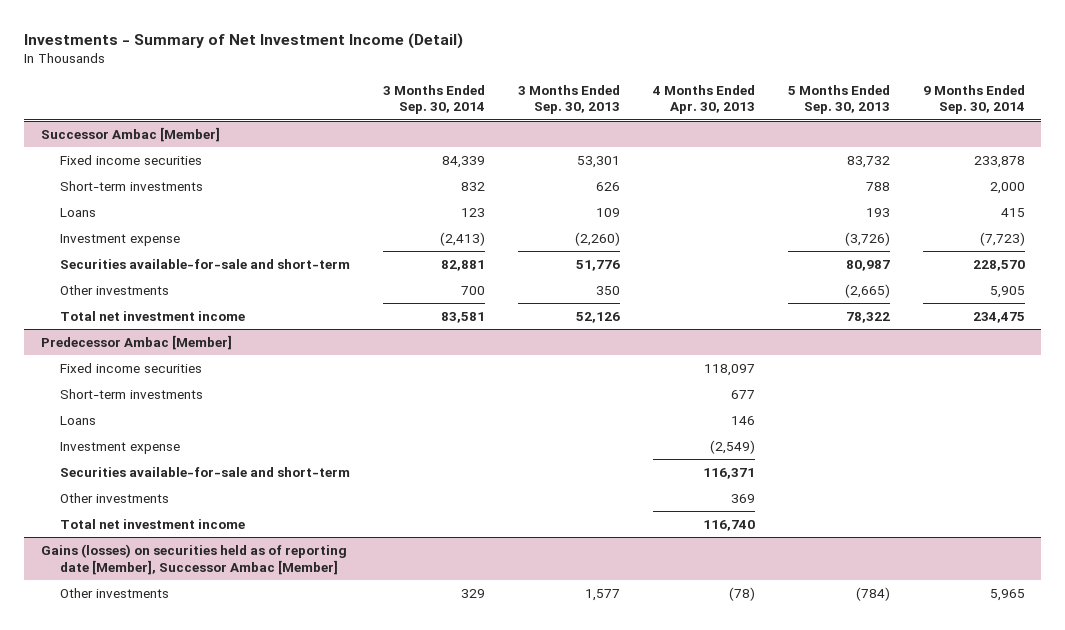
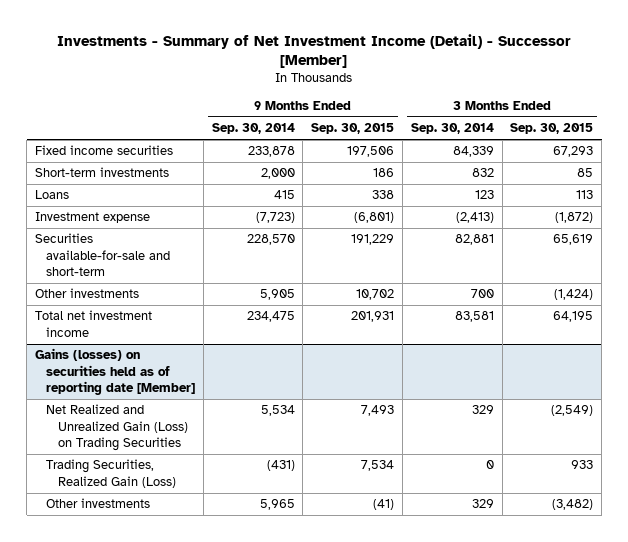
- Investments - Summary of Net Investment Income (Detail)
+ Investments - Summary of Net Investment Income (Detail) - Successor [Member]
- | 3 Months Ended Sep. 30, 2014 | 3 Months Ended Sep. 30, 2013 | 4 Months Ended Apr. 30, 2013 | 5 Months Ended Sep. 30, 2013 | 9 Months Ended Sep. 30, 2014
+ | 9 Months Ended Sep. 30, 2014 | 9 Months Ended Sep. 30, 2015 | 3 Months Ended Sep. 30, 2014 | 3 Months Ended Sep. 30, 2015
- Successor Ambac [Member]
- Predecessor Ambac [Member]
- Fixed income securities | | | 118,097 | |
- Short-term investments | | | 677 | |
- Loans | | | 146 | |
- Investment expense | | | (2,549) | |
- Securities available-for-sale and short-term | | | 116,371 | |
- Other investments | | | 369 | |
- Total net investment income | | | 116,740 | |
- Gains (losses) on securities held as of reporting date [Member], Successor Ambac [Member]
+ Gains (losses) on securities held as of reporting date [Member]
+ Net Realized and Unrealized Gain (Loss) on Trading Securities | 5,534 | 7,493 | 329 | (2,549)
+ Trading Securities, Realized Gain (Loss) | (431) | 7,534 | 0 | 933

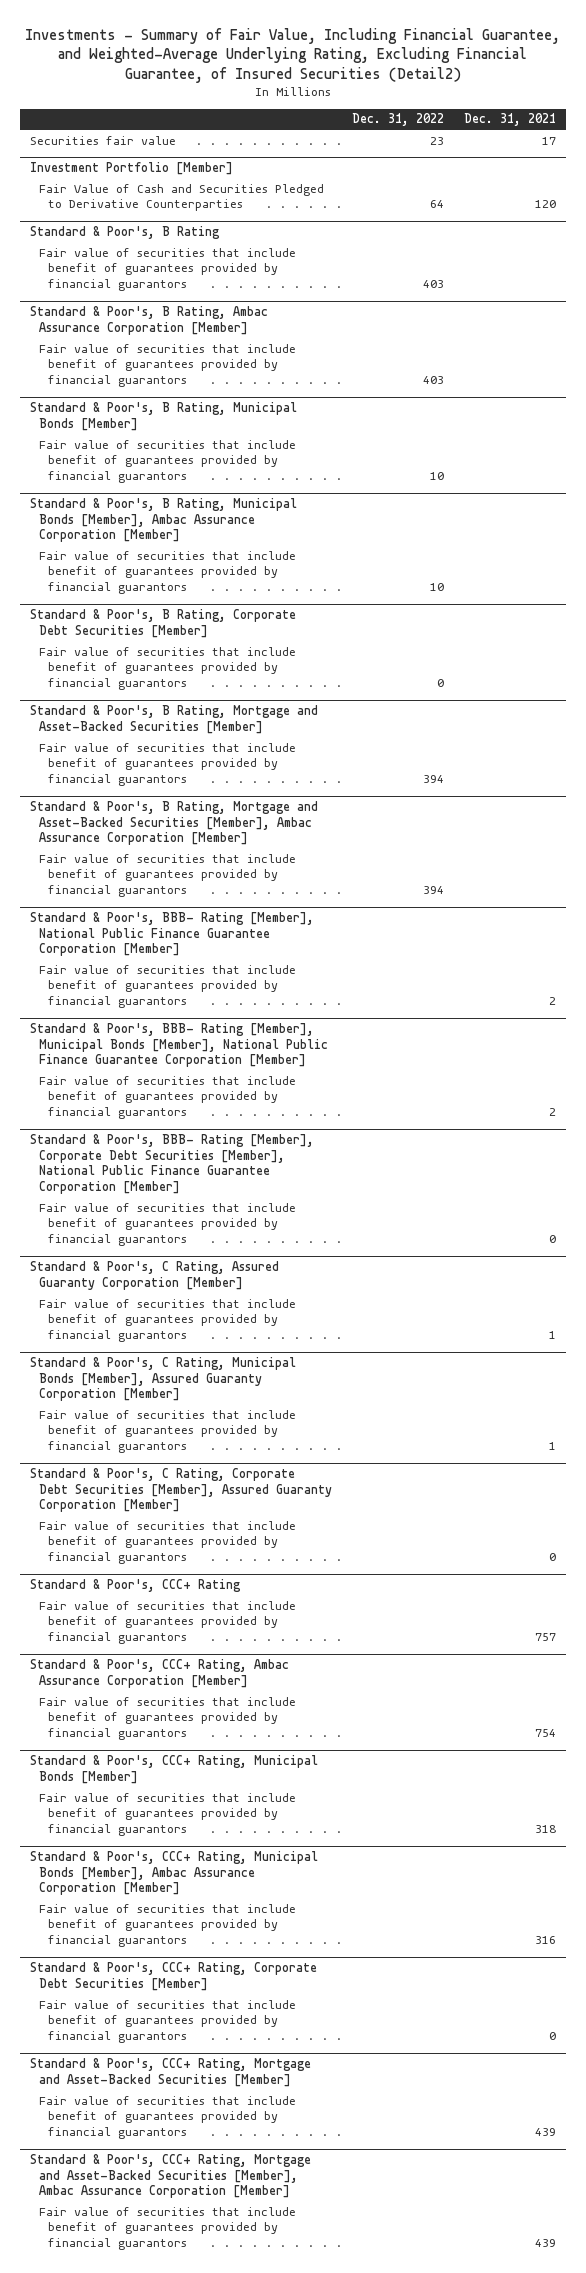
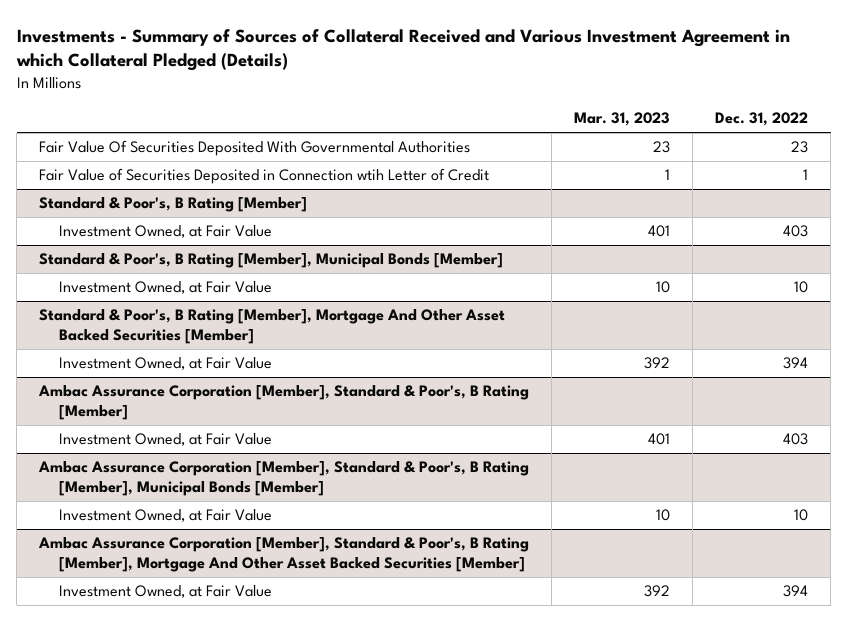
- Investments - Summary of Fair Value, Including Financial Guarantee, and Weighted-Average Underlying Rating, Excluding Financial Guarantee, of Insured Securities (Detail2)
+ Investments - Summary of Sources of Collateral Received and Various Investment Agreement in which Collateral Pledged (Details)
- | Dec. 31, 2022 | Dec. 31, 2021
+ | Mar. 31, 2023 | Dec. 31, 2022
- Securities fair value | 23 | 17
- Investment Portfolio [Member]
- Fair Value of Cash and Securities Pledged to Derivative Counterparties | 64 | 120
- Standard & Poor's, B Rating
- Fair value of securities that include benefit of guarantees provided by financial guarantors | 403 |
- Standard & Poor's, B Rating, Ambac Assurance Corporation [Member]
- Fair value of securities that include benefit of guarantees provided by financial guarantors | 403 |
- Standard & Poor's, B Rating, Municipal Bonds [Member]
- Fair value of securities that include benefit of guarantees provided by financial guarantors | 10 |
- Standard & Poor's, B Rating, Municipal Bonds [Member], Ambac Assurance Corporation [Member]
- Fair value of securities that include benefit of guarantees provided by financial guarantors | 10 |
- Standard & Poor's, B Rating, Corporate Debt Securities [Member]
- Fair value of securities that include benefit of guarantees provided by financial guarantors | 0 |
- Standard & Poor's, B Rating, Mortgage and Asset-Backed Securities [Member]
- Fair value of securities that include benefit of guarantees provided by financial guarantors | 394 |
- Standard & Poor's, B Rating, Mortgage and Asset-Backed Securities [Member], Ambac Assurance Corporation [Member]
- Fair value of securities that include benefit of guarantees provided by financial guarantors | 394 |
- Standard & Poor's, BBB- Rating [Member], National Public Finance Guarantee Corporation [Member]
- Fair value of securities that include benefit of guarantees provided by financial guarantors | | 2
- Standard & Poor's, BBB- Rating [Member], Municipal Bonds [Member], National Public Finance Guarantee Corporation [Member]
- Fair value of securities that include benefit of guarantees provided by financial guarantors | | 2
- Standard & Poor's, BBB- Rating [Member], Corporate Debt Securities [Member], National Public Finance Guarantee Corporation [Member]
- Fair value of securities that include benefit of guarantees provided by financial guarantors | | 0
- Standard & Poor's, C Rating, Assured Guaranty Corporation [Member]
- Fair value of securities that include benefit of guarantees provided by financial guarantors | | 1
- Standard & Poor's, C Rating, Municipal Bonds [Member], Assured Guaranty Corporation [Member]
- Fair value of securities that include benefit of guarantees provided by financial guarantors | | 1
- Standard & Poor's, C Rating, Corporate Debt Securities [Member], Assured Guaranty Corporation [Member]
- Fair value of securities that include benefit of guarantees provided by financial guarantors | | 0
- Standard & Poor's, CCC+ Rating
- Fair value of securities that include benefit of guarantees provided by financial guarantors | | 757
- Standard & Poor's, CCC+ Rating, Ambac Assurance Corporation [Member]
- Fair value of securities that include benefit of guarantees provided by financial guarantors | | 754
- Standard & Poor's, CCC+ Rating, Municipal Bonds [Member]
- Fair value of securities that include benefit of guarantees provided by financial guarantors | | 318
- Standard & Poor's, CCC+ Rating, Municipal Bonds [Member], Ambac Assurance Corporation [Member]
- Fair value of securities that include benefit of guarantees provided by financial guarantors | | 316
- Standard & Poor's, CCC+ Rating, Corporate Debt Securities [Member]
- Fair value of securities that include benefit of guarantees provided by financial guarantors | | 0
- Standard & Poor's, CCC+ Rating, Mortgage and Asset-Backed Securities [Member]
- Fair value of securities that include benefit of guarantees provided by financial guarantors | | 439
- Standard & Poor's, CCC+ Rating, Mortgage and Asset-Backed Securities [Member], Ambac Assurance Corporation [Member]
- Fair value of securities that include benefit of guarantees provided by financial guarantors | | 439
+ Fair Value Of Securities Deposited With Governmental Authorities | 23 | 23
+ Fair Value of Securities Deposited in Connection wtih Letter of Credit | 1 | 1
+ Standard & Poor's, B Rating [Member]
+ Investment Owned, at Fair Value | 401 | 403
+ Standard & Poor's, B Rating [Member], Municipal Bonds [Member]
+ Investment Owned, at Fair Value | 10 | 10
+ Standard & Poor's, B Rating [Member], Mortgage And Other Asset Backed Securities [Member]
+ Investment Owned, at Fair Value | 392 | 394
+ Ambac Assurance Corporation [Member], Standard & Poor's, B Rating [Member]
+ Investment Owned, at Fair Value | 401 | 403
+ Ambac Assurance Corporation [Member], Standard & Poor's, B Rating [Member], Municipal Bonds [Member]
+ Investment Owned, at Fair Value | 10 | 10
+ Ambac Assurance Corporation [Member], Standard & Poor's, B Rating [Member], Mortgage And Other Asset Backed Securities [Member]
+ Investment Owned, at Fair Value | 392 | 394

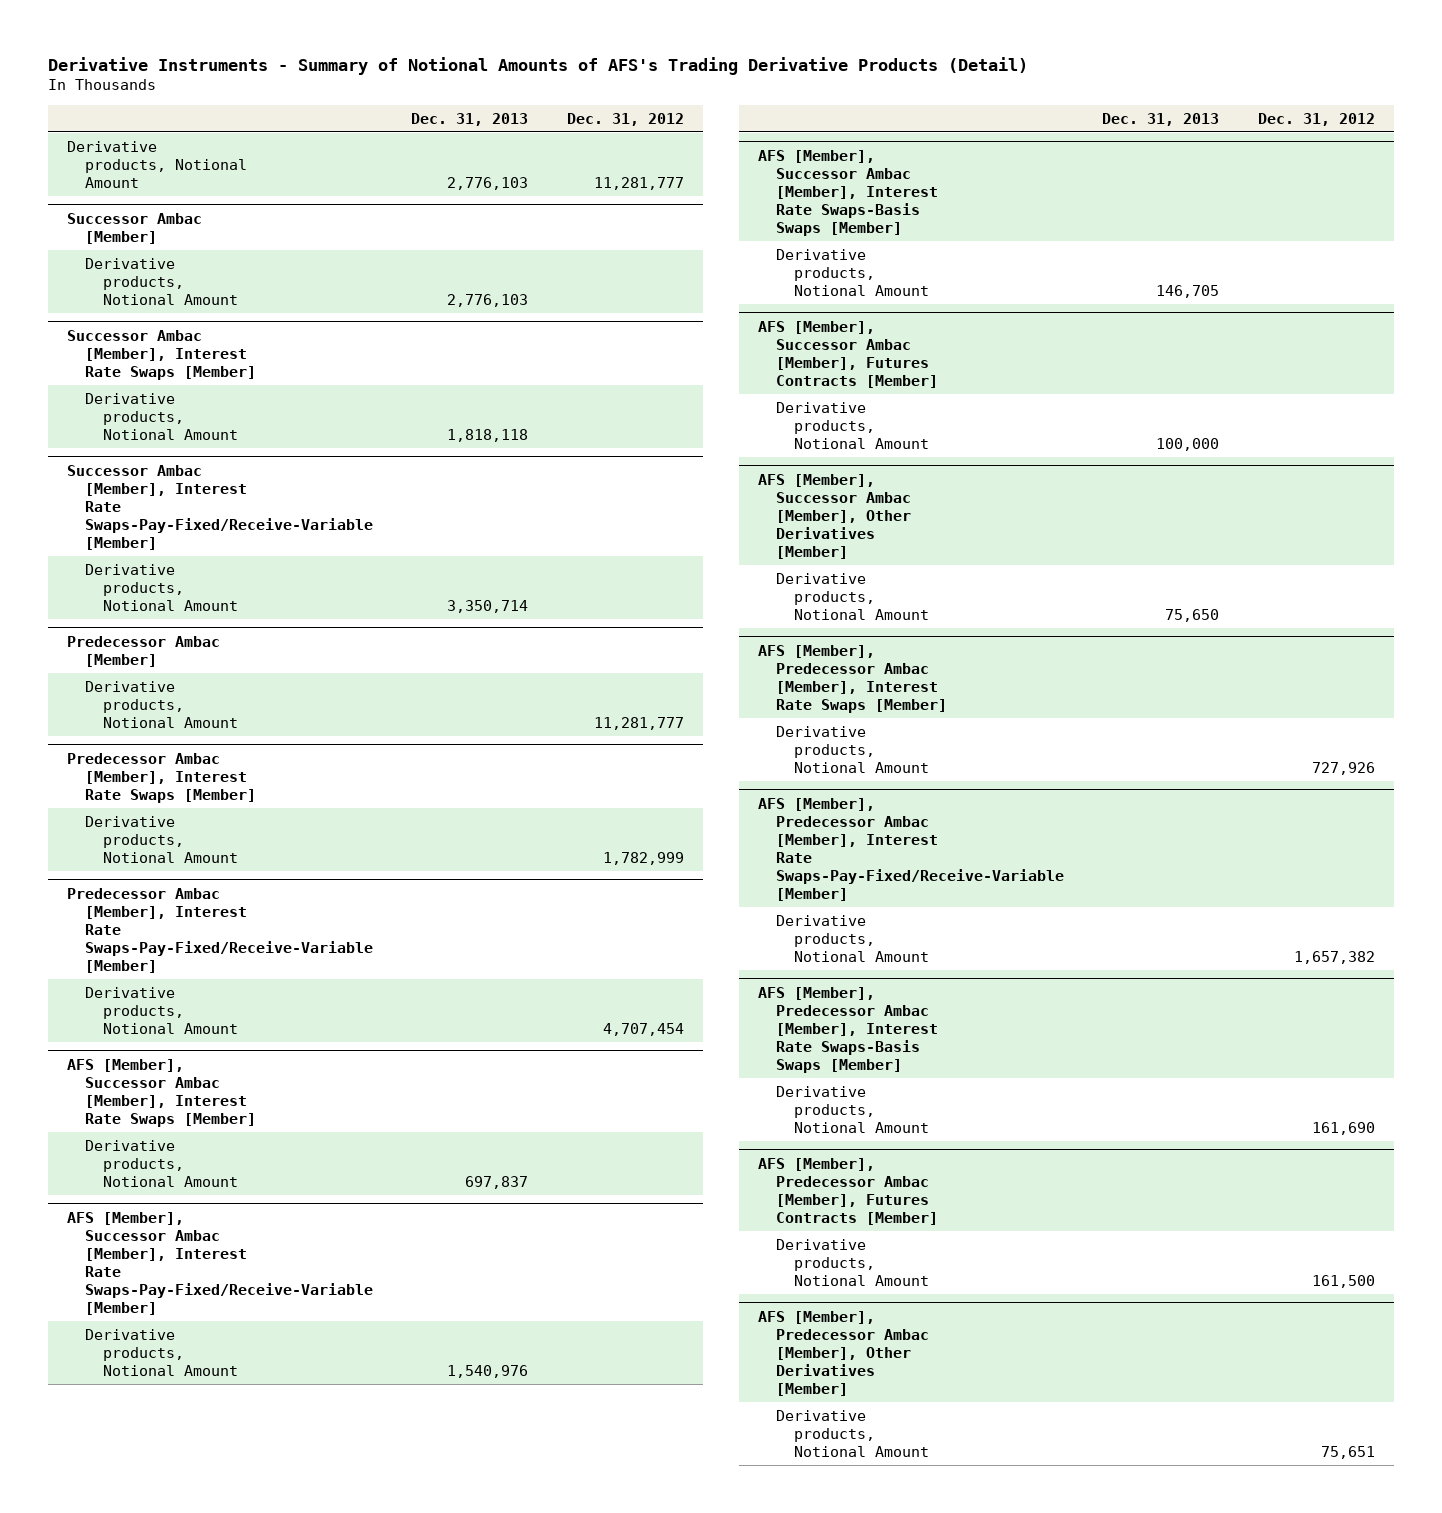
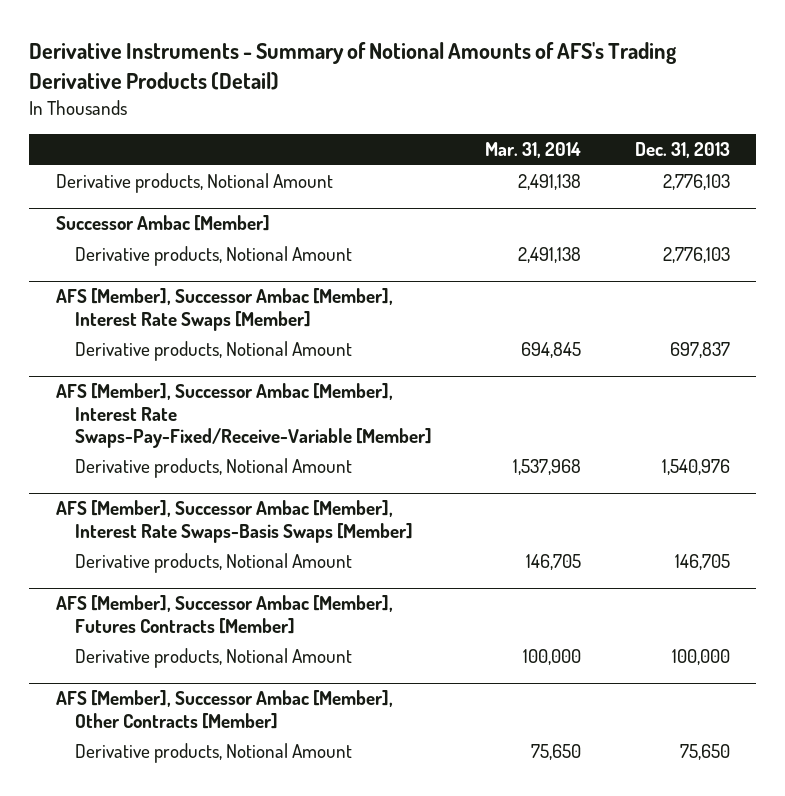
- | Dec. 31, 2013 | Dec. 31, 2012
+ | Mar. 31, 2014 | Dec. 31, 2013
- Successor Ambac [Member], Interest Rate Swaps [Member]
- Derivative products, Notional Amount | 1,818,118 |
- Successor Ambac [Member], Interest Rate Swaps-Pay-Fixed/Receive-Variable [Member]
- Derivative products, Notional Amount | 3,350,714 |
- Predecessor Ambac [Member]
- Derivative products, Notional Amount | | 11,281,777
- Predecessor Ambac [Member], Interest Rate Swaps [Member]
- Derivative products, Notional Amount | | 1,782,999
- Predecessor Ambac [Member], Interest Rate Swaps-Pay-Fixed/Receive-Variable [Member]
- Derivative products, Notional Amount | | 4,707,454
- AFS [Member], Successor Ambac [Member], Other Derivatives [Member]
+ AFS [Member], Successor Ambac [Member], Other Contracts [Member]
- AFS [Member], Predecessor Ambac [Member], Interest Rate Swaps [Member]
- Derivative products, Notional Amount | | 727,926
- AFS [Member], Predecessor Ambac [Member], Interest Rate Swaps-Pay-Fixed/Receive-Variable [Member]
- Derivative products, Notional Amount | | 1,657,382
- AFS [Member], Predecessor Ambac [Member], Interest Rate Swaps-Basis Swaps [Member]
- Derivative products, Notional Amount | | 161,690
- AFS [Member], Predecessor Ambac [Member], Futures Contracts [Member]
- Derivative products, Notional Amount | | 161,500
- AFS [Member], Predecessor Ambac [Member], Other Derivatives [Member]
- Derivative products, Notional Amount | | 75,651

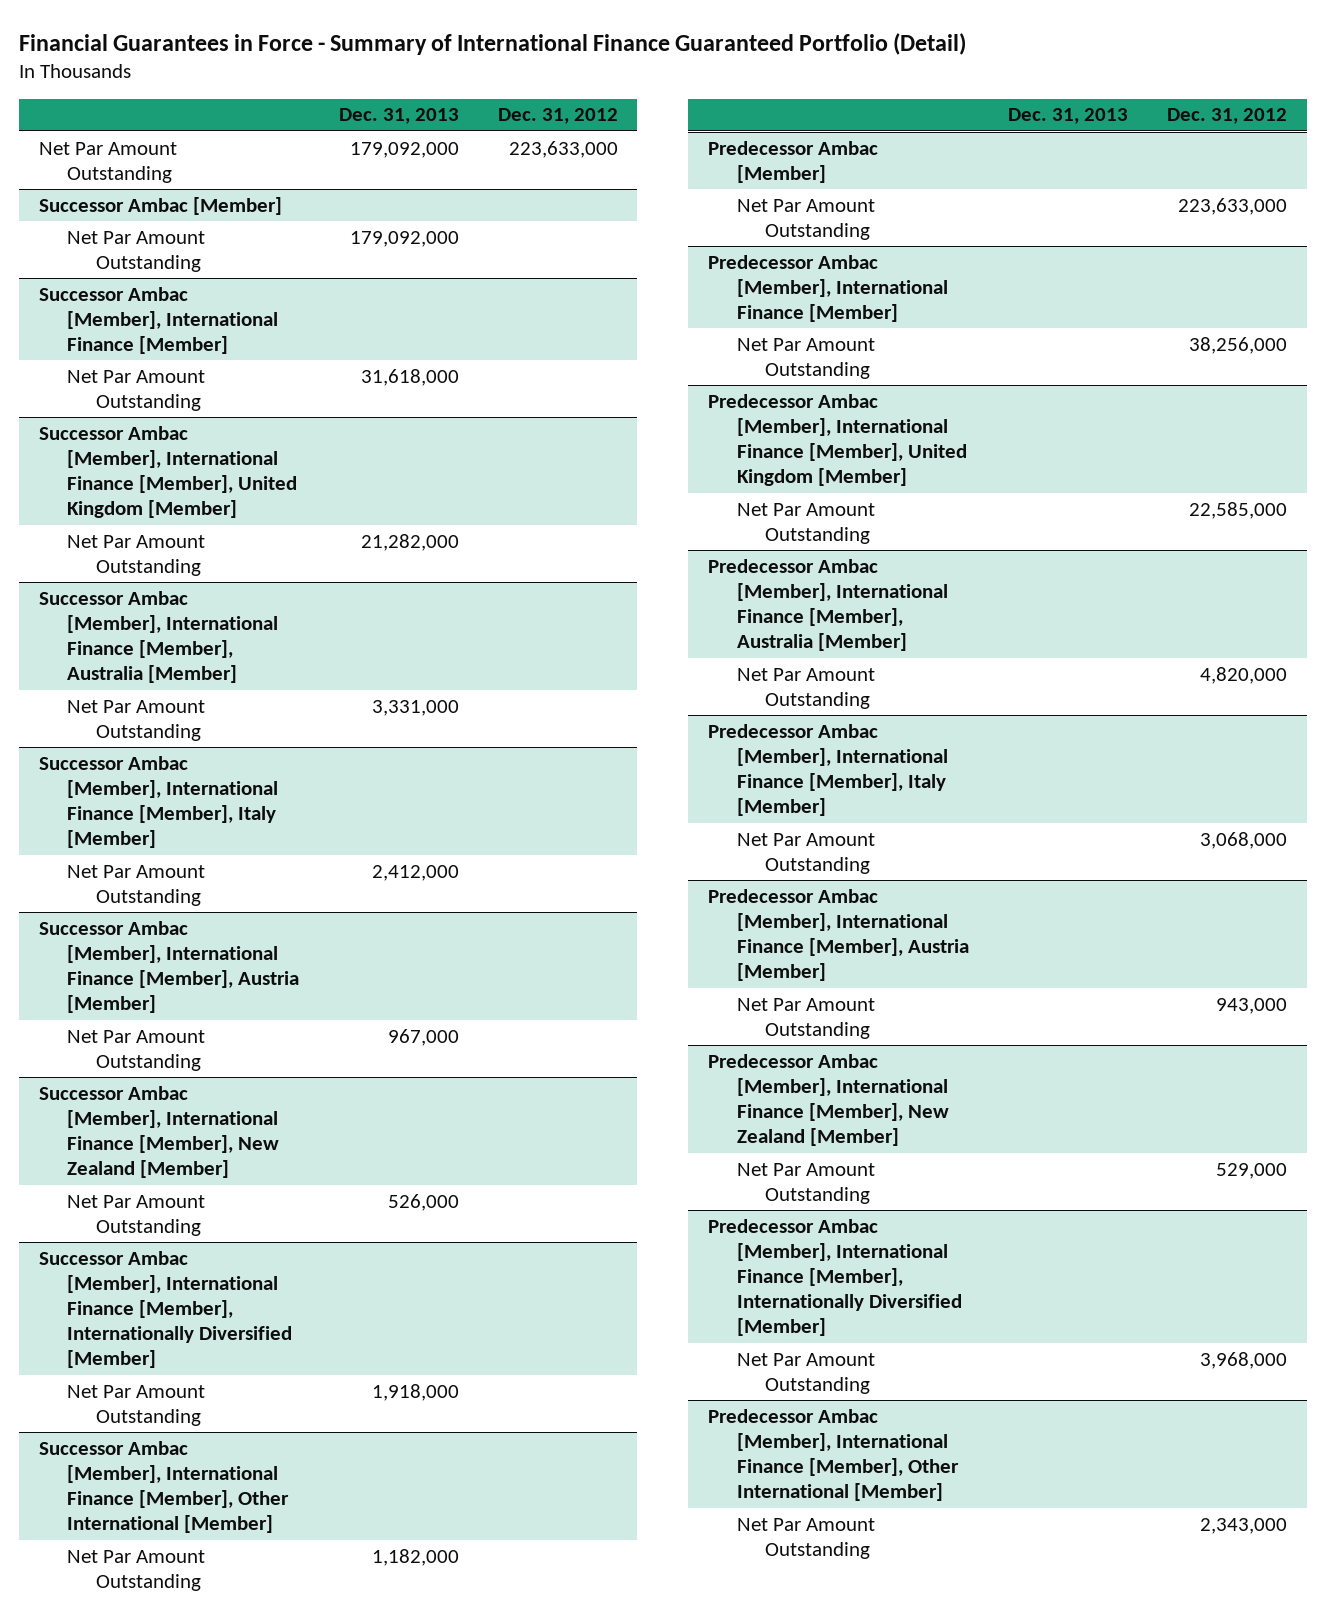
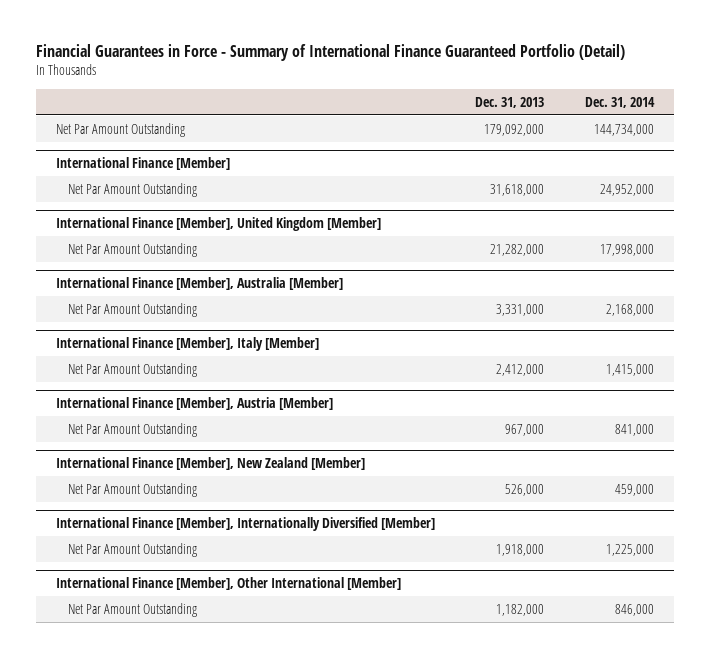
- | Dec. 31, 2013 | Dec. 31, 2012
+ | Dec. 31, 2013 | Dec. 31, 2014
- Successor Ambac [Member]
- Net Par Amount Outstanding | 179,092,000 |
- Successor Ambac [Member], International Finance [Member]
+ International Finance [Member]
- Successor Ambac [Member], International Finance [Member], United Kingdom [Member]
+ International Finance [Member], United Kingdom [Member]
- Successor Ambac [Member], International Finance [Member], Australia [Member]
+ International Finance [Member], Australia [Member]
- Successor Ambac [Member], International Finance [Member], Italy [Member]
+ International Finance [Member], Italy [Member]
- Successor Ambac [Member], International Finance [Member], Austria [Member]
+ International Finance [Member], Austria [Member]
- Successor Ambac [Member], International Finance [Member], New Zealand [Member]
+ International Finance [Member], New Zealand [Member]
- Successor Ambac [Member], International Finance [Member], Internationally Diversified [Member]
+ International Finance [Member], Internationally Diversified [Member]
- Successor Ambac [Member], International Finance [Member], Other International [Member]
+ International Finance [Member], Other International [Member]
- Predecessor Ambac [Member]
- Net Par Amount Outstanding | | 223,633,000
- Predecessor Ambac [Member], International Finance [Member]
- Net Par Amount Outstanding | | 38,256,000
- Predecessor Ambac [Member], International Finance [Member], United Kingdom [Member]
- Net Par Amount Outstanding | | 22,585,000
- Predecessor Ambac [Member], International Finance [Member], Australia [Member]
- Net Par Amount Outstanding | | 4,820,000
- Predecessor Ambac [Member], International Finance [Member], Italy [Member]
- Net Par Amount Outstanding | | 3,068,000
- Predecessor Ambac [Member], International Finance [Member], Austria [Member]
- Net Par Amount Outstanding | | 943,000
- Predecessor Ambac [Member], International Finance [Member], New Zealand [Member]
- Net Par Amount Outstanding | | 529,000
- Predecessor Ambac [Member], International Finance [Member], Internationally Diversified [Member]
- Net Par Amount Outstanding | | 3,968,000
- Predecessor Ambac [Member], International Finance [Member], Other International [Member]
- Net Par Amount Outstanding | | 2,343,000

